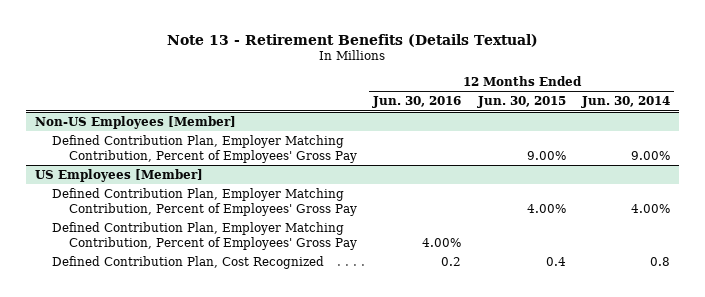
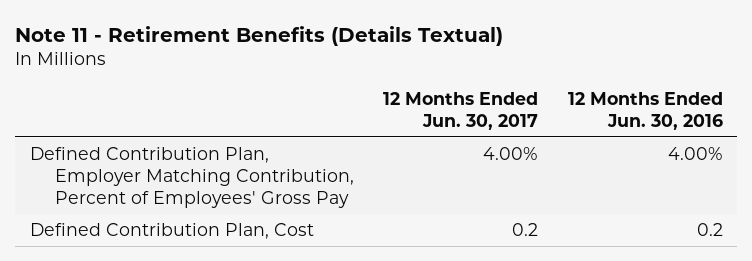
- Note 13 - Retirement Benefits (Details Textual)
+ Note 11 - Retirement Benefits (Details Textual)
- | 12 Months Ended Jun. 30, 2016 | 12 Months Ended Jun. 30, 2015 | 12 Months Ended Jun. 30, 2014
+ | 12 Months Ended Jun. 30, 2017 | 12 Months Ended Jun. 30, 2016
- Non-US Employees [Member]
- Defined Contribution Plan, Employer Matching Contribution, Percent of Employees' Gross Pay | | 9.00% | 9.00%
- US Employees [Member]
- Defined Contribution Plan, Employer Matching Contribution, Percent of Employees' Gross Pay | | 4.00% | 4.00%
- Defined Contribution Plan, Cost Recognized | 0.2 | 0.4 | 0.8
+ Defined Contribution Plan, Cost | 0.2 | 0.2

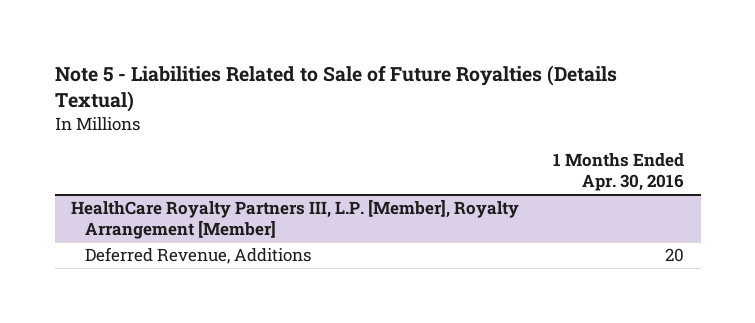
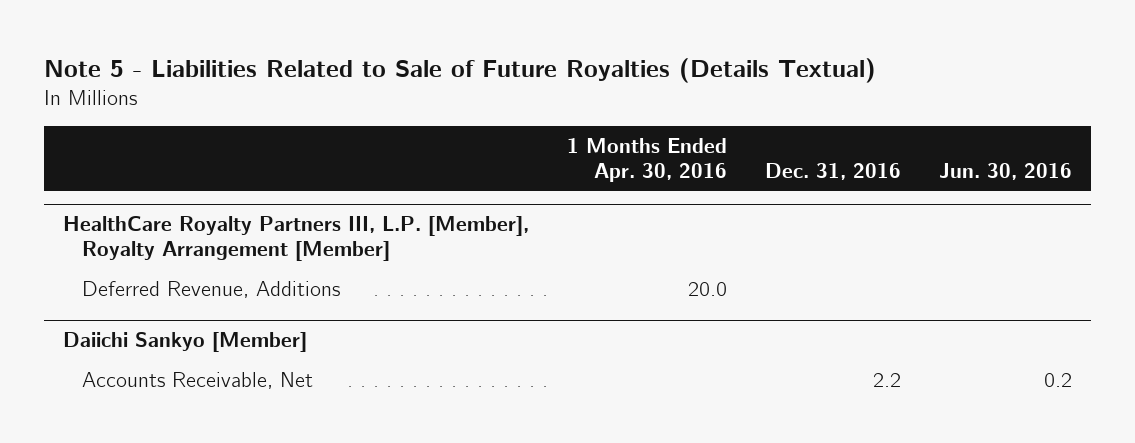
- | 1 Months Ended Apr. 30, 2016
+ | 1 Months Ended Apr. 30, 2016 | Dec. 31, 2016 | Jun. 30, 2016
@ HealthCare Royalty Partners III, L.P. [Member], Royalty Arrangement [Member]
- Deferred Revenue, Additions | 20
+ Deferred Revenue, Additions | 20.0 | |
+ Daiichi Sankyo [Member]
+ Accounts Receivable, Net | | 2.2 | 0.2

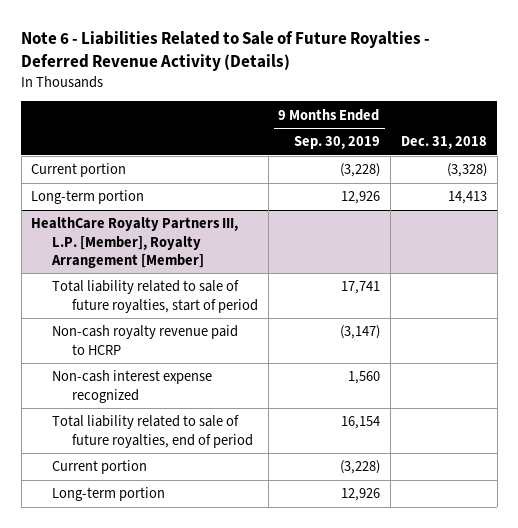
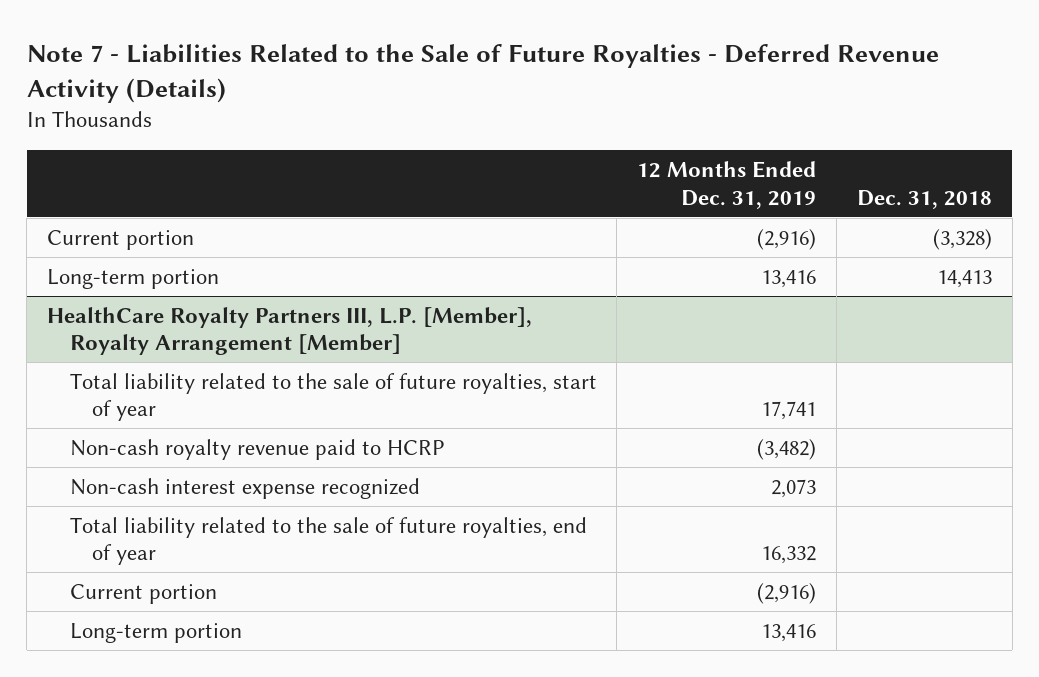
- Note 6 - Liabilities Related to Sale of Future Royalties - Deferred Revenue Activity (Details)
+ Note 7 - Liabilities Related to the Sale of Future Royalties - Deferred Revenue Activity (Details)
- | 9 Months Ended Sep. 30, 2019 | Dec. 31, 2018
+ | 12 Months Ended Dec. 31, 2019 | Dec. 31, 2018
@ HealthCare Royalty Partners III, L.P. [Member], Royalty Arrangement [Member]
- Total liability related to sale of future royalties, start of period | 17,741 |
+ Total liability related to the sale of future royalties, start of year | 17,741 |
- Total liability related to sale of future royalties, end of period | 16,154 |
+ Total liability related to the sale of future royalties, end of year | 16,332 |

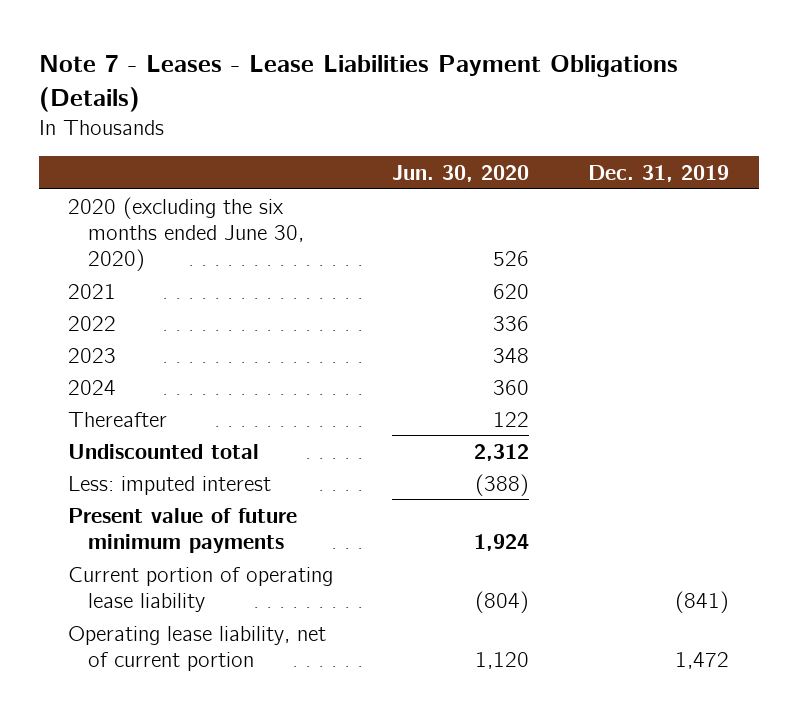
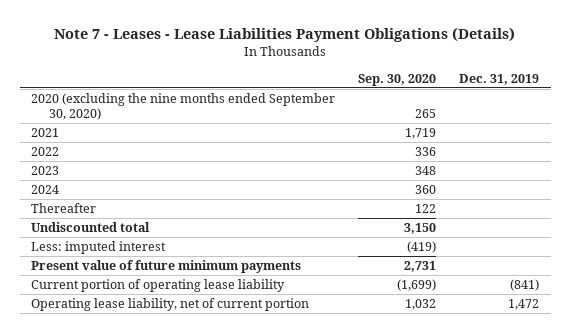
- | Jun. 30, 2020 | Dec. 31, 2019
+ | Sep. 30, 2020 | Dec. 31, 2019
- 2020 (excluding the six months ended June 30, 2020) | 526 |
+ 2020 (excluding the nine months ended September 30, 2020) | 265 |

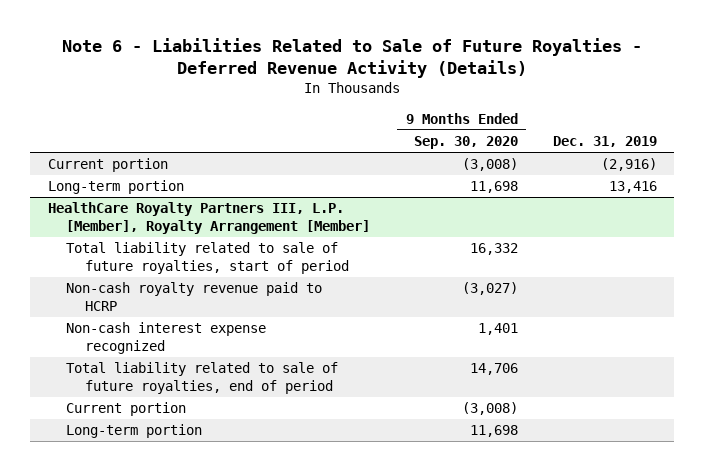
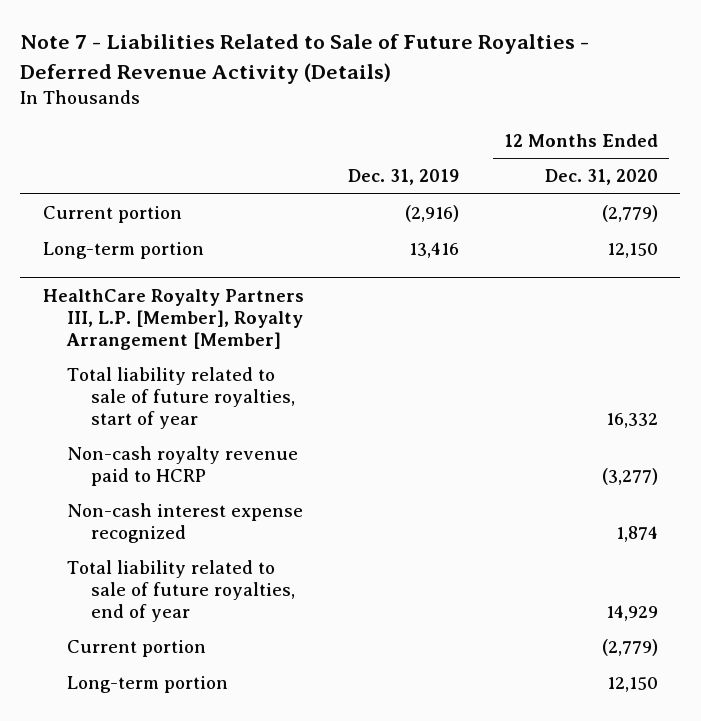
- Note 6 - Liabilities Related to Sale of Future Royalties - Deferred Revenue Activity (Details)
+ Note 7 - Liabilities Related to Sale of Future Royalties - Deferred Revenue Activity (Details)
- | 9 Months Ended Sep. 30, 2020 | Dec. 31, 2019
+ | Dec. 31, 2019 | 12 Months Ended Dec. 31, 2020
@ HealthCare Royalty Partners III, L.P. [Member], Royalty Arrangement [Member]
- Total liability related to sale of future royalties, start of period | 16,332 |
+ Total liability related to sale of future royalties, start of year | | 16,332
- Total liability related to sale of future royalties, end of period | 14,706 |
+ Total liability related to sale of future royalties, end of year | | 14,929

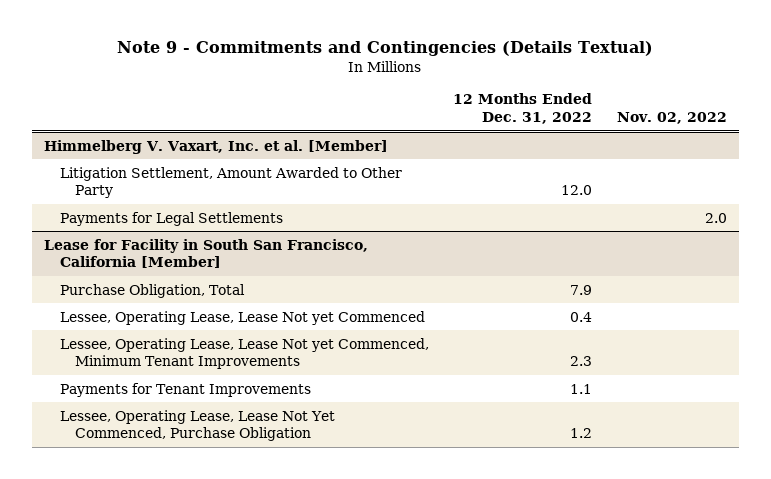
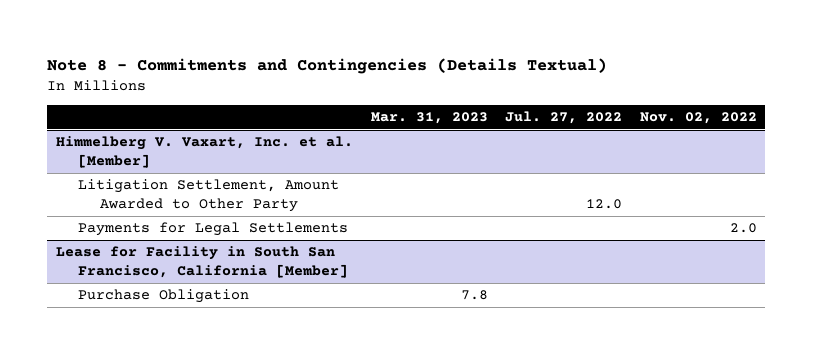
- Note 9 - Commitments and Contingencies (Details Textual)
+ Note 8 - Commitments and Contingencies (Details Textual)
- | 12 Months Ended Dec. 31, 2022 | Nov. 02, 2022
+ | Mar. 31, 2023 | Jul. 27, 2022 | Nov. 02, 2022
@ Lease for Facility in South San Francisco, California [Member]
- Purchase Obligation, Total | 7.9 |
- Lessee, Operating Lease, Lease Not yet Commenced | 0.4 |
- Lessee, Operating Lease, Lease Not yet Commenced, Minimum Tenant Improvements | 2.3 |
- Payments for Tenant Improvements | 1.1 |
- Lessee, Operating Lease, Lease Not Yet Commenced, Purchase Obligation | 1.2 |
+ Purchase Obligation | 7.8 | |

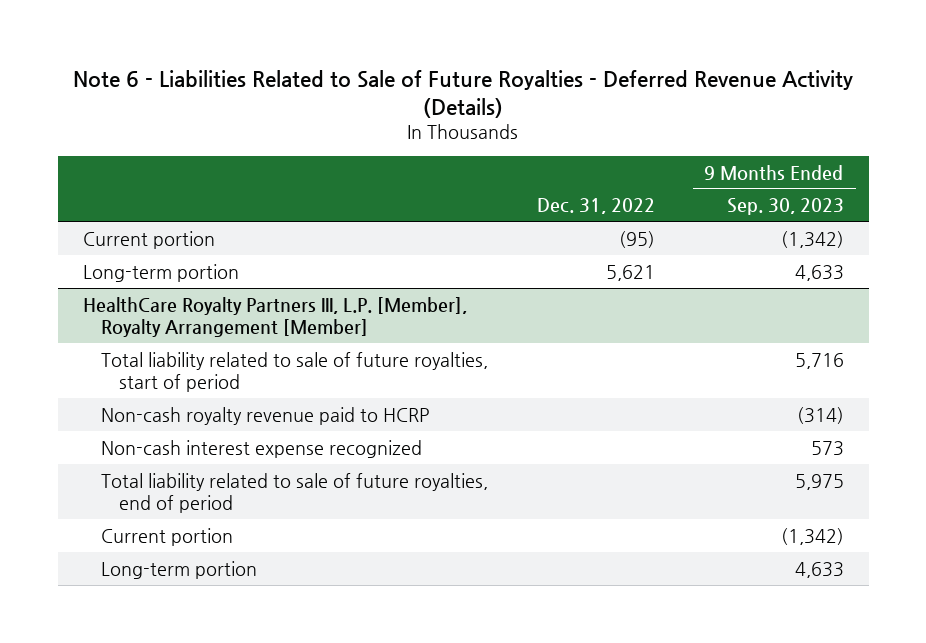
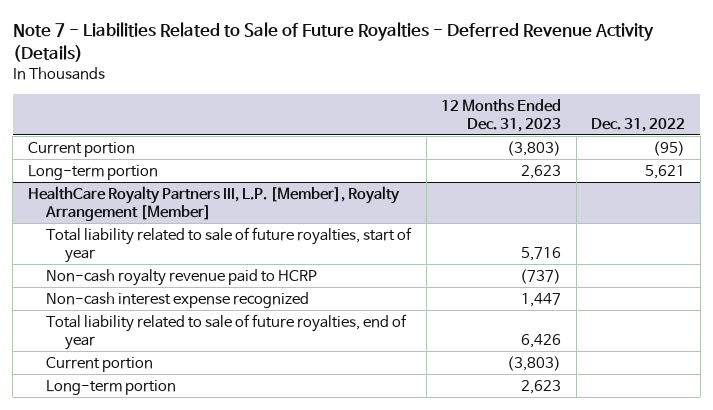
- Note 6 - Liabilities Related to Sale of Future Royalties - Deferred Revenue Activity (Details)
+ Note 7 - Liabilities Related to Sale of Future Royalties - Deferred Revenue Activity (Details)
- | Dec. 31, 2022 | 9 Months Ended Sep. 30, 2023
+ | 12 Months Ended Dec. 31, 2023 | Dec. 31, 2022
@ HealthCare Royalty Partners III, L.P. [Member], Royalty Arrangement [Member]
- Total liability related to sale of future royalties, start of period | | 5,716
+ Total liability related to sale of future royalties, start of year | 5,716 |
- Total liability related to sale of future royalties, end of period | | 5,975
+ Total liability related to sale of future royalties, end of year | 6,426 |

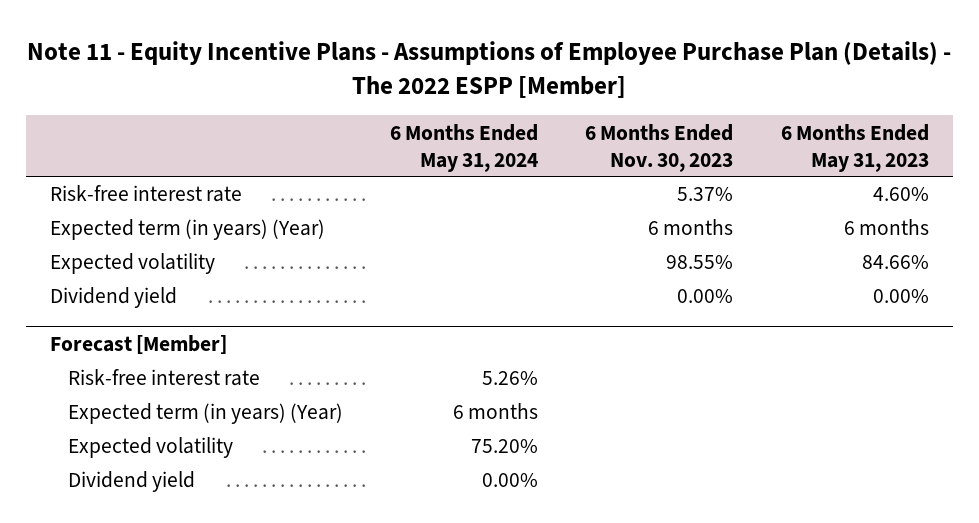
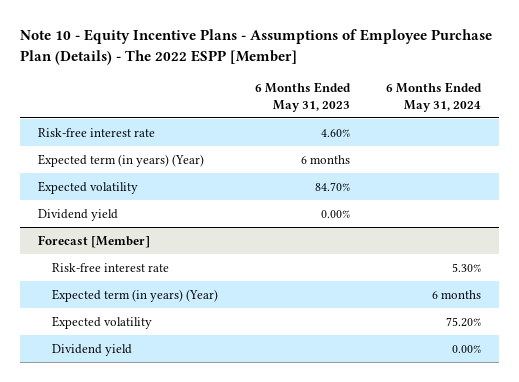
- Note 11 - Equity Incentive Plans - Assumptions of Employee Purchase Plan (Details) - The 2022 ESPP [Member]
+ Note 10 - Equity Incentive Plans - Assumptions of Employee Purchase Plan (Details) - The 2022 ESPP [Member]
- | 6 Months Ended May 31, 2024 | 6 Months Ended Nov. 30, 2023 | 6 Months Ended May 31, 2023
+ | 6 Months Ended May 31, 2023 | 6 Months Ended May 31, 2024
- Expected volatility | | 98.55% | 84.66%
+ Expected volatility | 84.70% |
@ Forecast [Member]
- Risk-free interest rate | 5.26% | |
+ Risk-free interest rate | | 5.30%

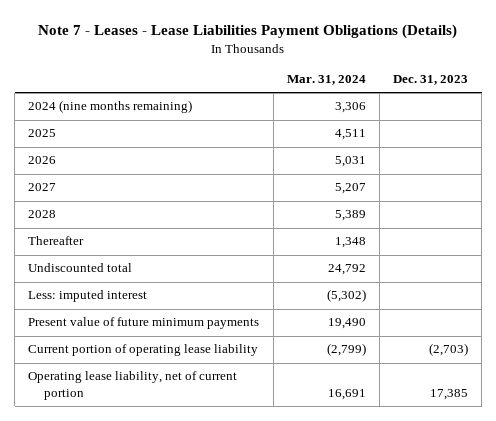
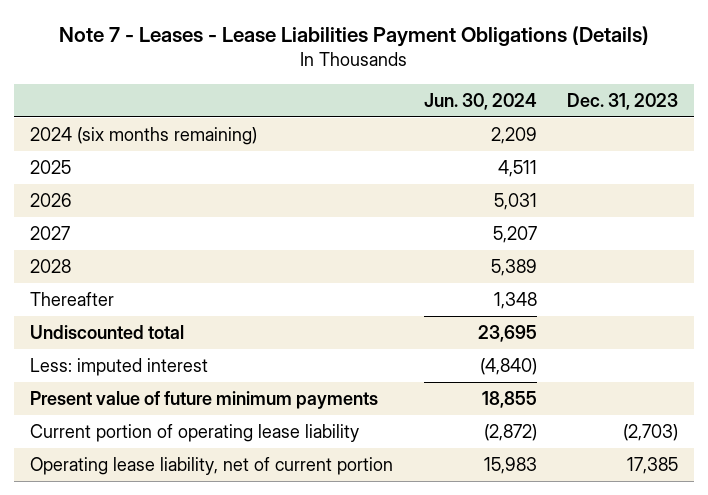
- | Mar. 31, 2024 | Dec. 31, 2023
+ | Jun. 30, 2024 | Dec. 31, 2023
- 2024 (nine months remaining) | 3,306 |
+ 2024 (six months remaining) | 2,209 |

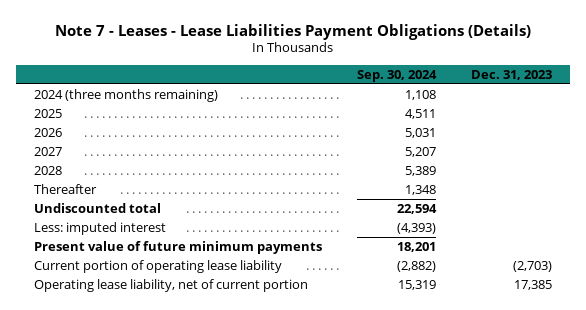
- | Jun. 30, 2024 | Dec. 31, 2023
+ | Sep. 30, 2024 | Dec. 31, 2023
- 2024 (six months remaining) | 2,209 |
+ 2024 (three months remaining) | 1,108 |

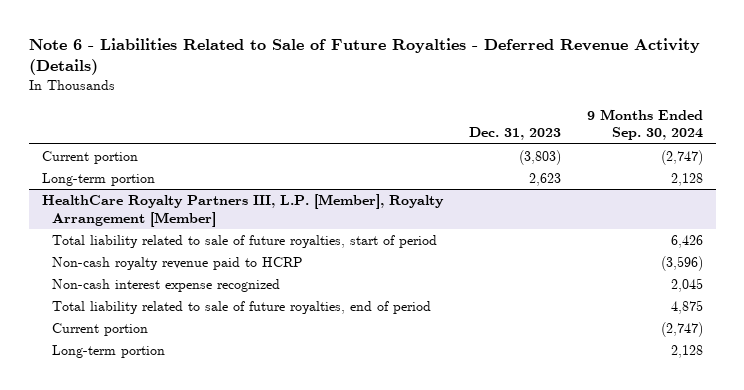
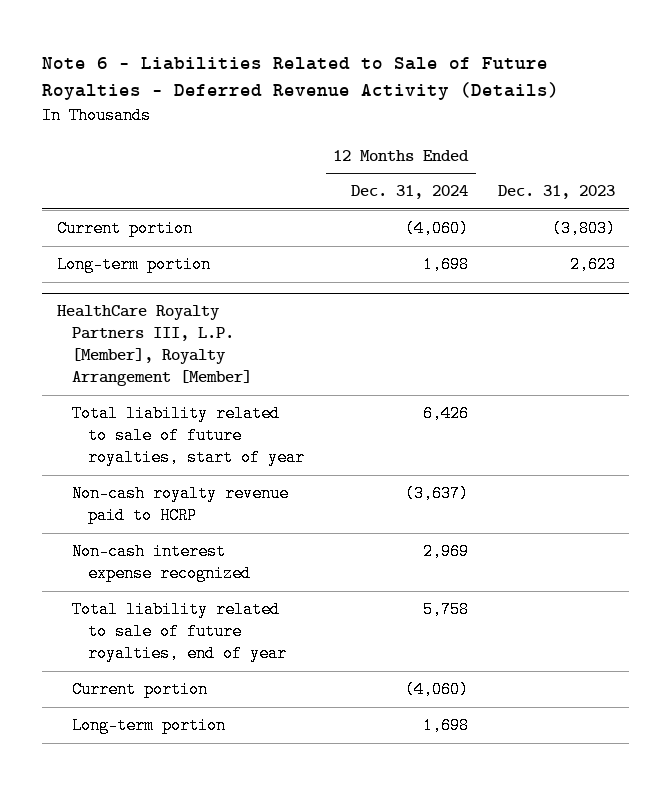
- | Dec. 31, 2023 | 9 Months Ended Sep. 30, 2024
+ | 12 Months Ended Dec. 31, 2024 | Dec. 31, 2023
@ HealthCare Royalty Partners III, L.P. [Member], Royalty Arrangement [Member]
- Total liability related to sale of future royalties, start of period | | 6,426
+ Total liability related to sale of future royalties, start of year | 6,426 |
- Total liability related to sale of future royalties, end of period | | 4,875
+ Total liability related to sale of future royalties, end of year | 5,758 |

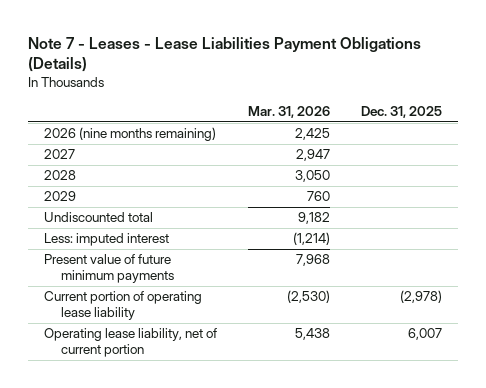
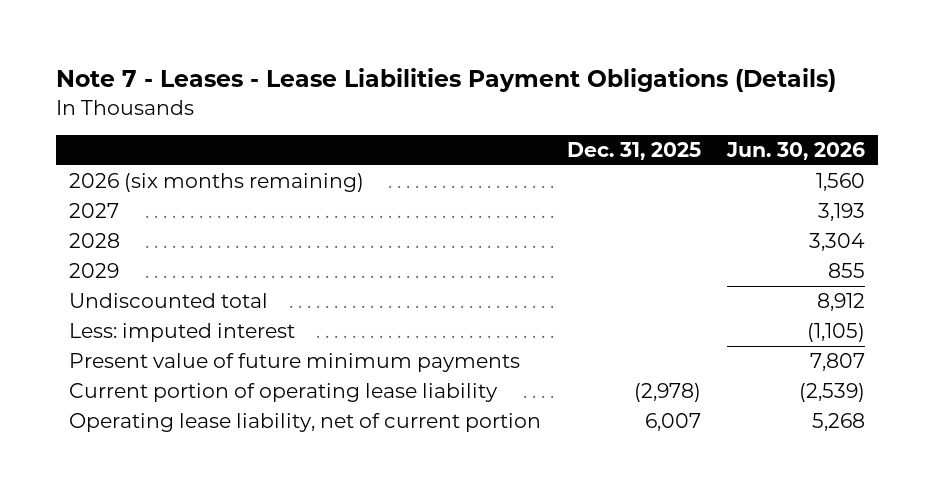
- | Mar. 31, 2026 | Dec. 31, 2025
+ | Dec. 31, 2025 | Jun. 30, 2026
- 2026 (nine months remaining) | 2,425 |
+ 2026 (six months remaining) | | 1,560

